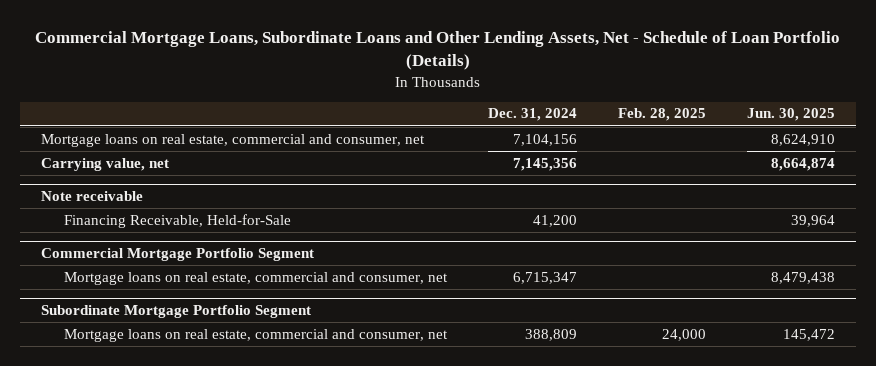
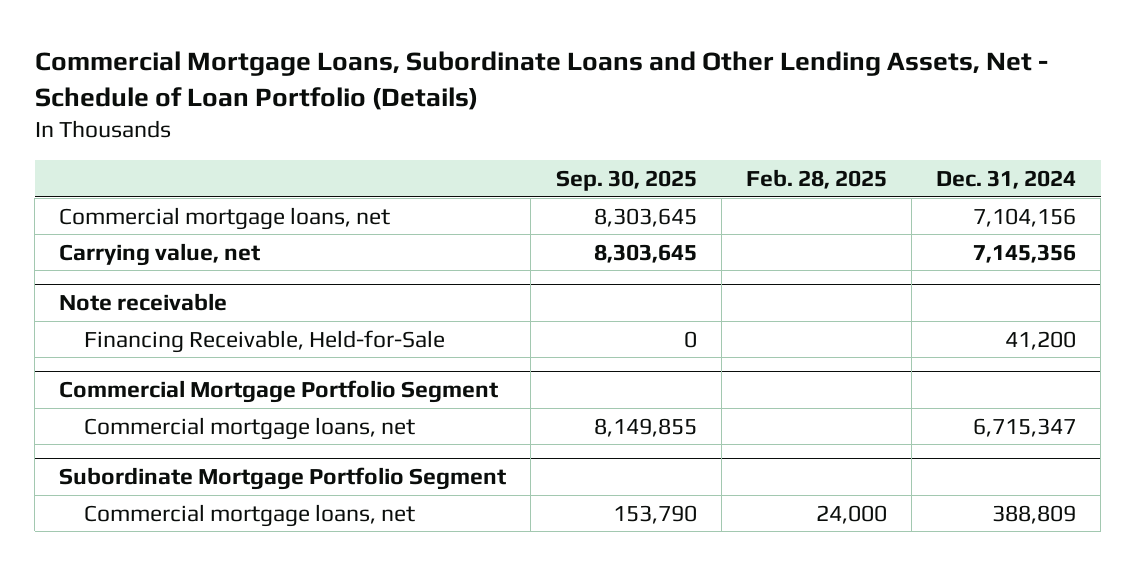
- | Dec. 31, 2024 | Feb. 28, 2025 | Jun. 30, 2025
+ | Sep. 30, 2025 | Feb. 28, 2025 | Dec. 31, 2024
- Mortgage loans on real estate, commercial and consumer, net | 7,104,156 | | 8,624,910
+ Commercial mortgage loans, net | 8,303,645 | | 7,104,156
@ Commercial Mortgage Portfolio Segment
- Mortgage loans on real estate, commercial and consumer, net | 6,715,347 | | 8,479,438
+ Commercial mortgage loans, net | 8,149,855 | | 6,715,347
@ Subordinate Mortgage Portfolio Segment
- Mortgage loans on real estate, commercial and consumer, net | 388,809 | 24,000 | 145,472
+ Commercial mortgage loans, net | 153,790 | 24,000 | 388,809

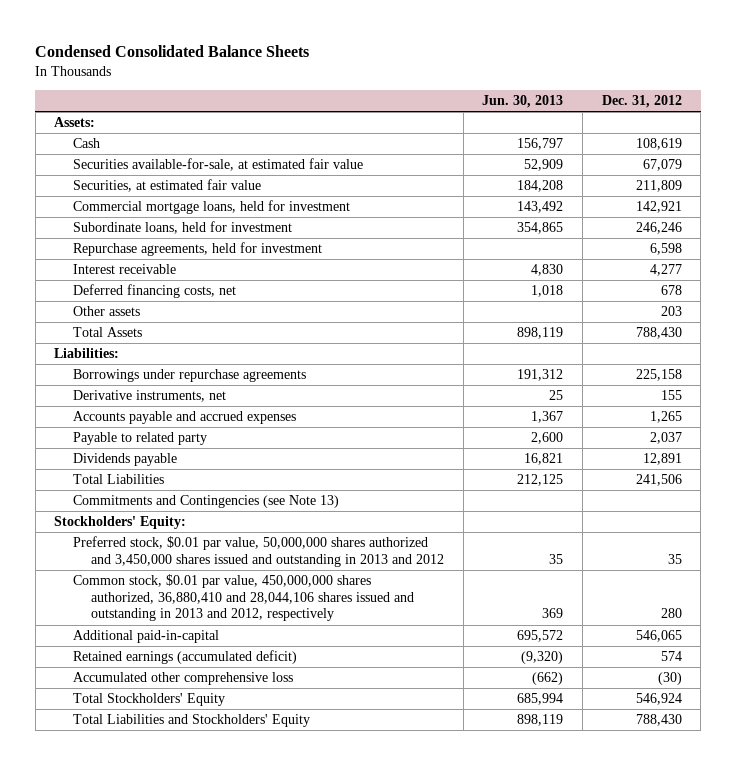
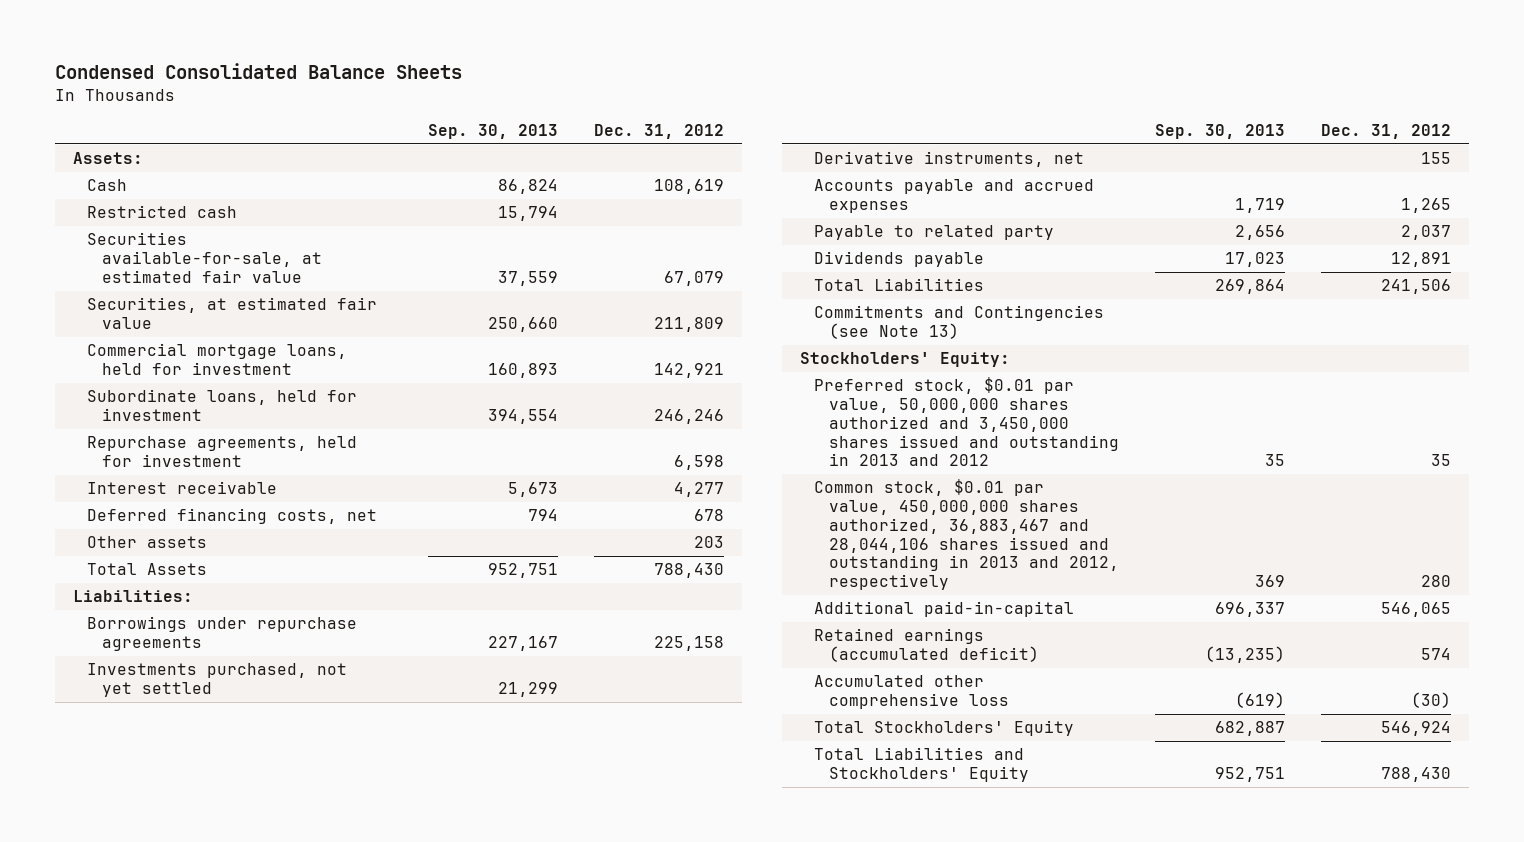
- | Jun. 30, 2013 | Dec. 31, 2012
+ | Sep. 30, 2013 | Dec. 31, 2012
+ Restricted cash | 15,794 |
+ Investments purchased, not yet settled | 21,299 |
- Common stock, $0.01 par value, 450,000,000 shares authorized, 36,880,410 and 28,044,106 shares issued and outstanding in 2013 and 2012, respectively | 369 | 280
+ Common stock, $0.01 par value, 450,000,000 shares authorized, 36,883,467 and 28,044,106 shares issued and outstanding in 2013 and 2012, respectively | 369 | 280

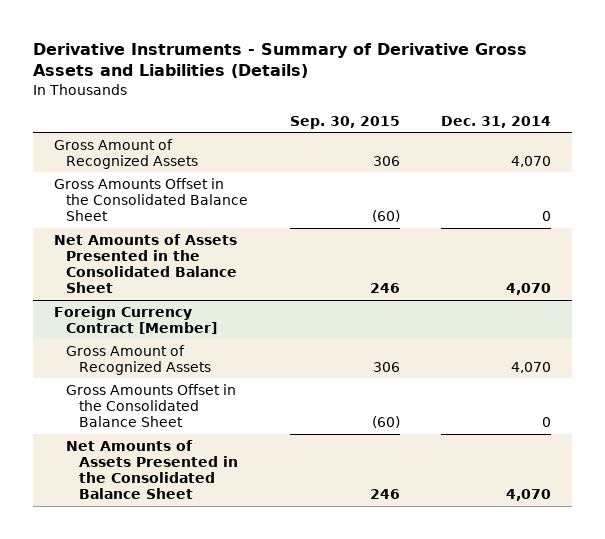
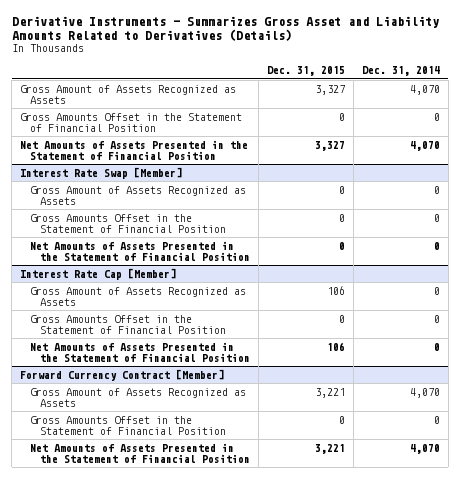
- Derivative Instruments - Summary of Derivative Gross Assets and Liabilities (Details)
+ Derivative Instruments - Summarizes Gross Asset and Liability Amounts Related to Derivatives (Details)
- | Sep. 30, 2015 | Dec. 31, 2014
+ | Dec. 31, 2015 | Dec. 31, 2014
- Gross Amount of Recognized Assets | 306 | 4,070
- Gross Amounts Offset in the Consolidated Balance Sheet | (60) | 0
- Net Amounts of Assets Presented in the Consolidated Balance Sheet | 246 | 4,070
- Foreign Currency Contract [Member]
- Gross Amount of Recognized Assets | 306 | 4,070
- Gross Amounts Offset in the Consolidated Balance Sheet | (60) | 0
- Net Amounts of Assets Presented in the Consolidated Balance Sheet | 246 | 4,070
+ Gross Amount of Assets Recognized as Assets | 3,327 | 4,070
+ Gross Amounts Offset in the Statement of Financial Position | 0 | 0
+ Net Amounts of Assets Presented in the Statement of Financial Position | 3,327 | 4,070
+ Interest Rate Swap [Member]
+ Gross Amount of Assets Recognized as Assets | 0 | 0
+ Gross Amounts Offset in the Statement of Financial Position | 0 | 0
+ Net Amounts of Assets Presented in the Statement of Financial Position | 0 | 0
+ Interest Rate Cap [Member]
+ Gross Amount of Assets Recognized as Assets | 106 | 0
+ Gross Amounts Offset in the Statement of Financial Position | 0 | 0
+ Net Amounts of Assets Presented in the Statement of Financial Position | 106 | 0
+ Forward Currency Contract [Member]
+ Gross Amount of Assets Recognized as Assets | 3,221 | 4,070
+ Gross Amounts Offset in the Statement of Financial Position | 0 | 0
+ Net Amounts of Assets Presented in the Statement of Financial Position | 3,221 | 4,070

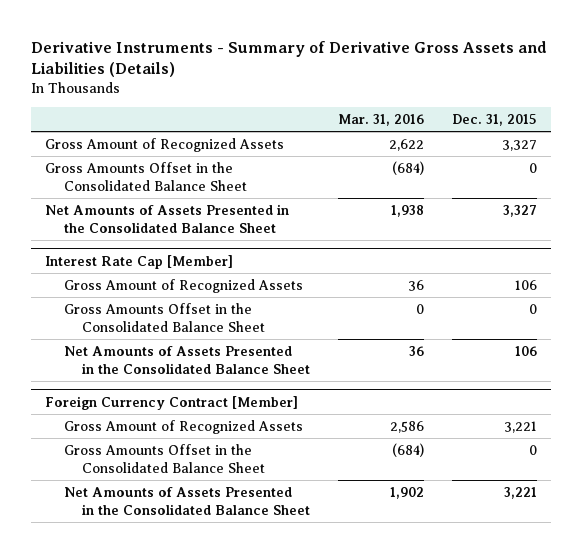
- Derivative Instruments - Summarizes Gross Asset and Liability Amounts Related to Derivatives (Details)
+ Derivative Instruments - Summary of Derivative Gross Assets and Liabilities (Details)
- | Dec. 31, 2015 | Dec. 31, 2014
+ | Mar. 31, 2016 | Dec. 31, 2015
- Gross Amount of Assets Recognized as Assets | 3,327 | 4,070
- Gross Amounts Offset in the Statement of Financial Position | 0 | 0
- Net Amounts of Assets Presented in the Statement of Financial Position | 3,327 | 4,070
- Interest Rate Swap [Member]
- Gross Amount of Assets Recognized as Assets | 0 | 0
- Gross Amounts Offset in the Statement of Financial Position | 0 | 0
- Net Amounts of Assets Presented in the Statement of Financial Position | 0 | 0
+ Gross Amount of Recognized Assets | 2,622 | 3,327
+ Gross Amounts Offset in the Consolidated Balance Sheet | (684) | 0
+ Net Amounts of Assets Presented in the Consolidated Balance Sheet | 1,938 | 3,327
@ Interest Rate Cap [Member]
- Gross Amount of Assets Recognized as Assets | 106 | 0
- Gross Amounts Offset in the Statement of Financial Position | 0 | 0
- Net Amounts of Assets Presented in the Statement of Financial Position | 106 | 0
- Forward Currency Contract [Member]
- Gross Amount of Assets Recognized as Assets | 3,221 | 4,070
- Gross Amounts Offset in the Statement of Financial Position | 0 | 0
- Net Amounts of Assets Presented in the Statement of Financial Position | 3,221 | 4,070
@ Interest Rate Cap [Member]
+ Gross Amount of Recognized Assets | 36 | 106
+ Gross Amounts Offset in the Consolidated Balance Sheet | 0 | 0
+ Net Amounts of Assets Presented in the Consolidated Balance Sheet | 36 | 106
+ Foreign Currency Contract [Member]
+ Gross Amount of Recognized Assets | 2,586 | 3,221
+ Gross Amounts Offset in the Consolidated Balance Sheet | (684) | 0
+ Net Amounts of Assets Presented in the Consolidated Balance Sheet | 1,902 | 3,221

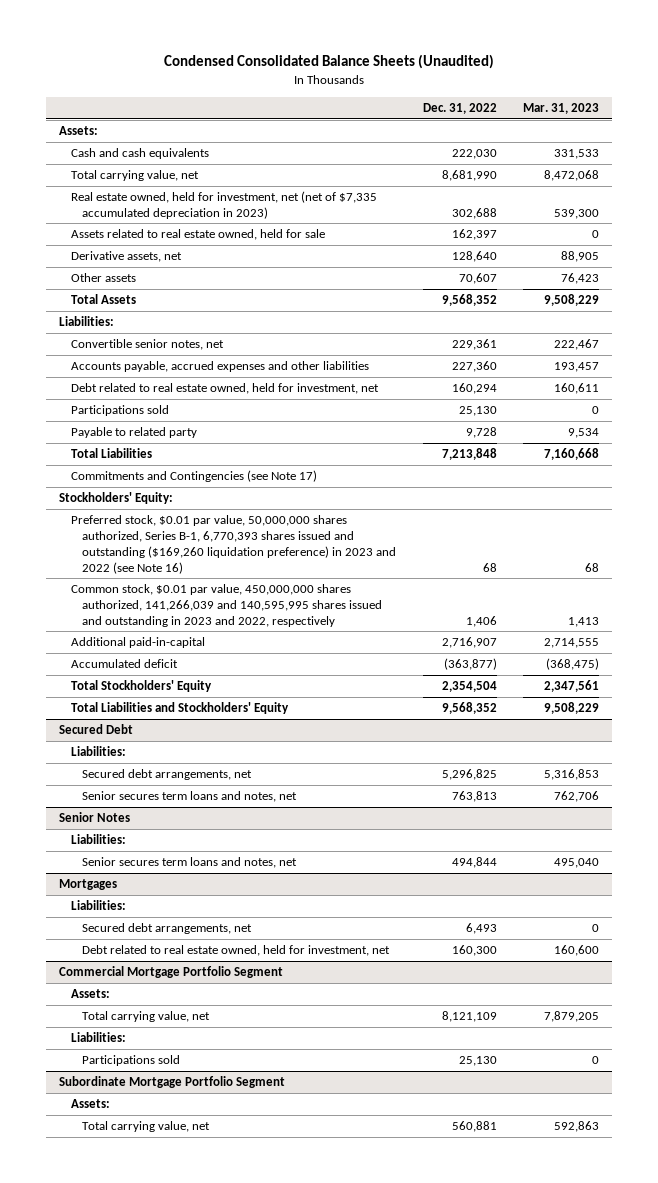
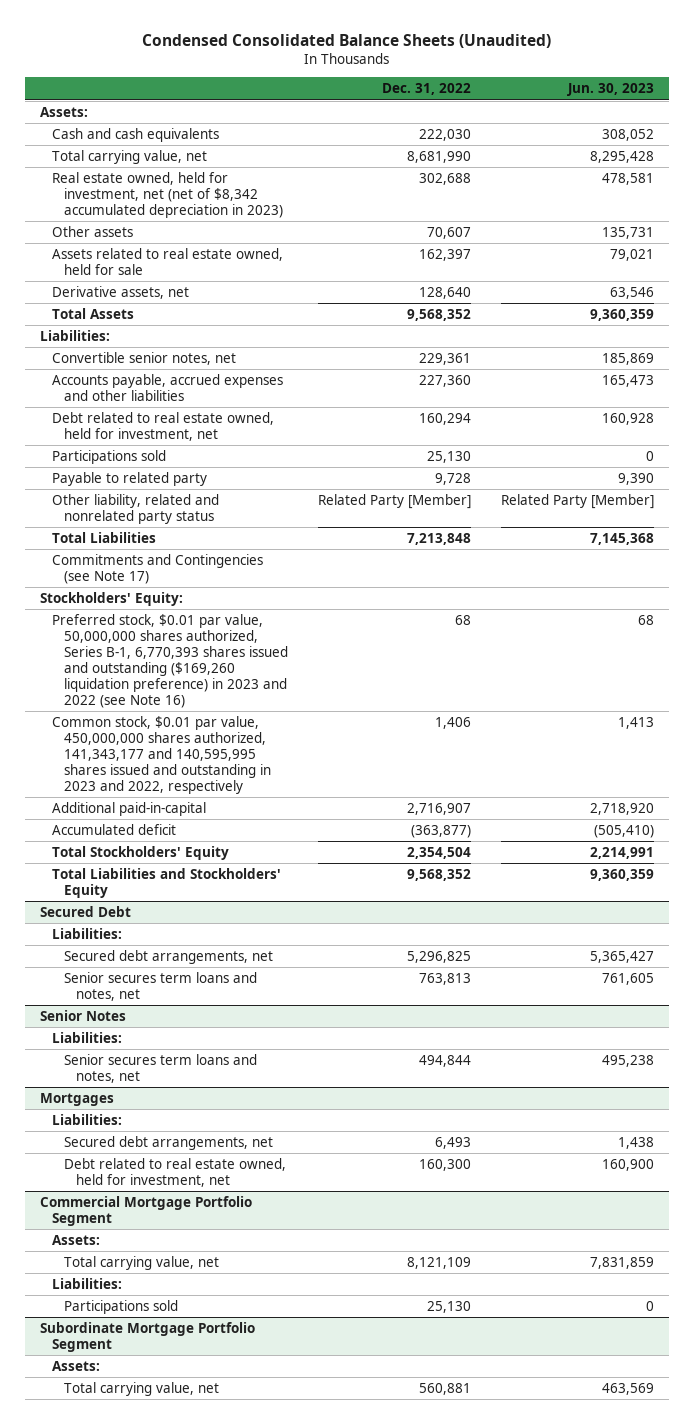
- | Dec. 31, 2022 | Mar. 31, 2023
+ | Dec. 31, 2022 | Jun. 30, 2023
- Real estate owned, held for investment, net (net of $7,335 accumulated depreciation in 2023) | 302,688 | 539,300
+ Real estate owned, held for investment, net (net of $8,342 accumulated depreciation in 2023) | 302,688 | 478,581
moved up: Other assets | 70,607 | 135,731
+ Other liability, related and nonrelated party status | Related Party [Member] | Related Party [Member]
- Common stock, $0.01 par value, 450,000,000 shares authorized, 141,266,039 and 140,595,995 shares issued and outstanding in 2023 and 2022, respectively | 1,406 | 1,413
+ Common stock, $0.01 par value, 450,000,000 shares authorized, 141,343,177 and 140,595,995 shares issued and outstanding in 2023 and 2022, respectively | 1,406 | 1,413

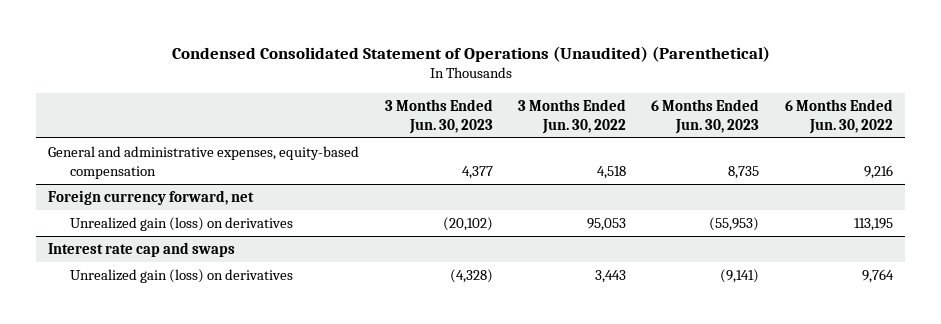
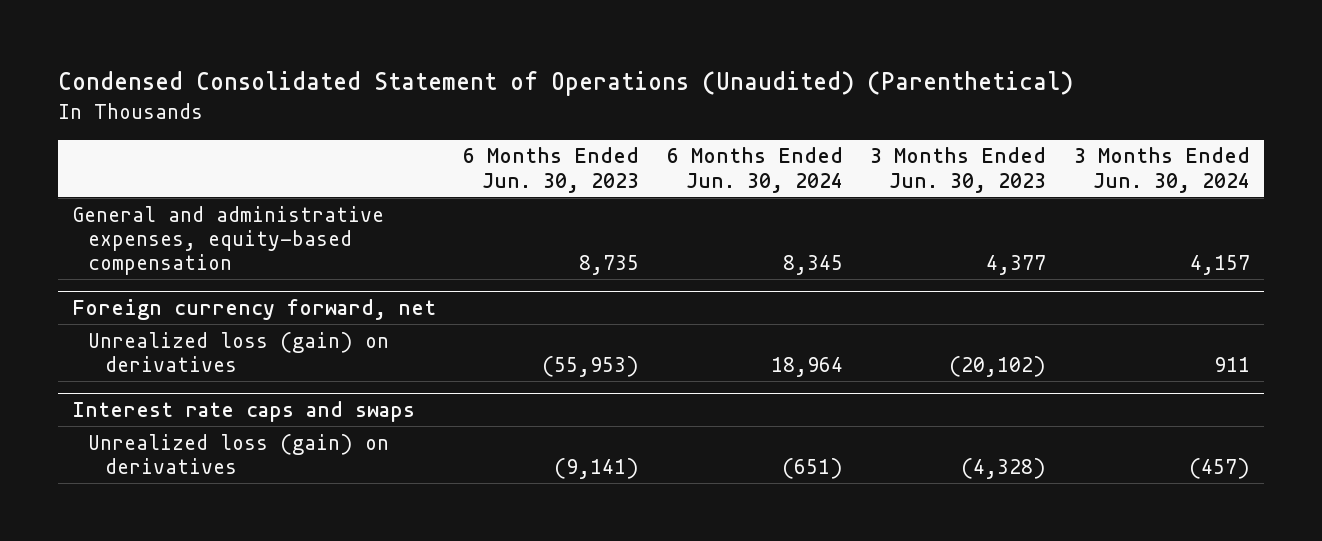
- | 3 Months Ended Jun. 30, 2023 | 3 Months Ended Jun. 30, 2022 | 6 Months Ended Jun. 30, 2023 | 6 Months Ended Jun. 30, 2022
+ | 6 Months Ended Jun. 30, 2023 | 6 Months Ended Jun. 30, 2024 | 3 Months Ended Jun. 30, 2023 | 3 Months Ended Jun. 30, 2024
@ Foreign currency forward, net
- Unrealized gain (loss) on derivatives | (20,102) | 95,053 | (55,953) | 113,195
- Interest rate cap and swaps
- Unrealized gain (loss) on derivatives | (4,328) | 3,443 | (9,141) | 9,764
@ Foreign currency forward, net
+ Unrealized loss (gain) on derivatives | (55,953) | 18,964 | (20,102) | 911
+ Interest rate caps and swaps
+ Unrealized loss (gain) on derivatives | (9,141) | (651) | (4,328) | (457)

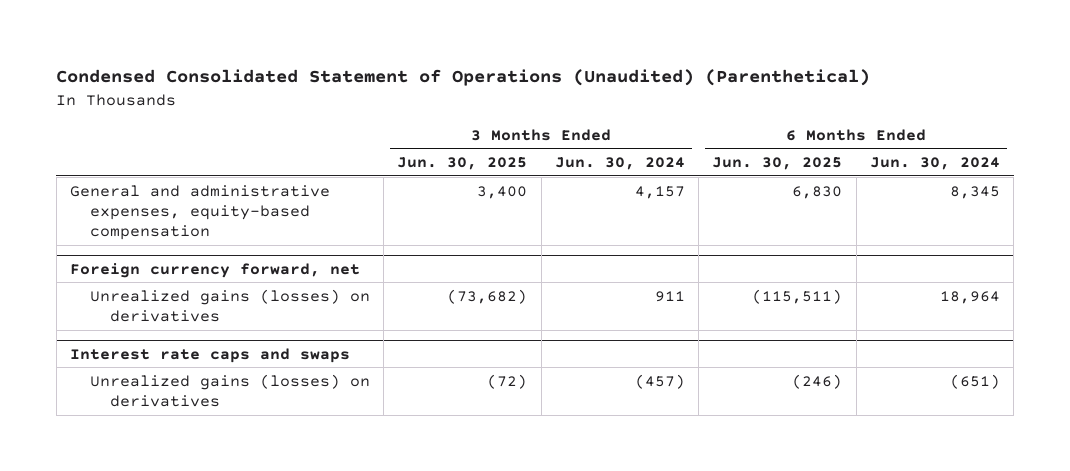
- | 6 Months Ended Jun. 30, 2023 | 6 Months Ended Jun. 30, 2024 | 3 Months Ended Jun. 30, 2023 | 3 Months Ended Jun. 30, 2024
+ | 3 Months Ended Jun. 30, 2025 | 3 Months Ended Jun. 30, 2024 | 6 Months Ended Jun. 30, 2025 | 6 Months Ended Jun. 30, 2024
@ Foreign currency forward, net
- Unrealized loss (gain) on derivatives | (55,953) | 18,964 | (20,102) | 911
+ Unrealized gains (losses) on derivatives | (73,682) | 911 | (115,511) | 18,964
@ Interest rate caps and swaps
- Unrealized loss (gain) on derivatives | (9,141) | (651) | (4,328) | (457)
+ Unrealized gains (losses) on derivatives | (72) | (457) | (246) | (651)

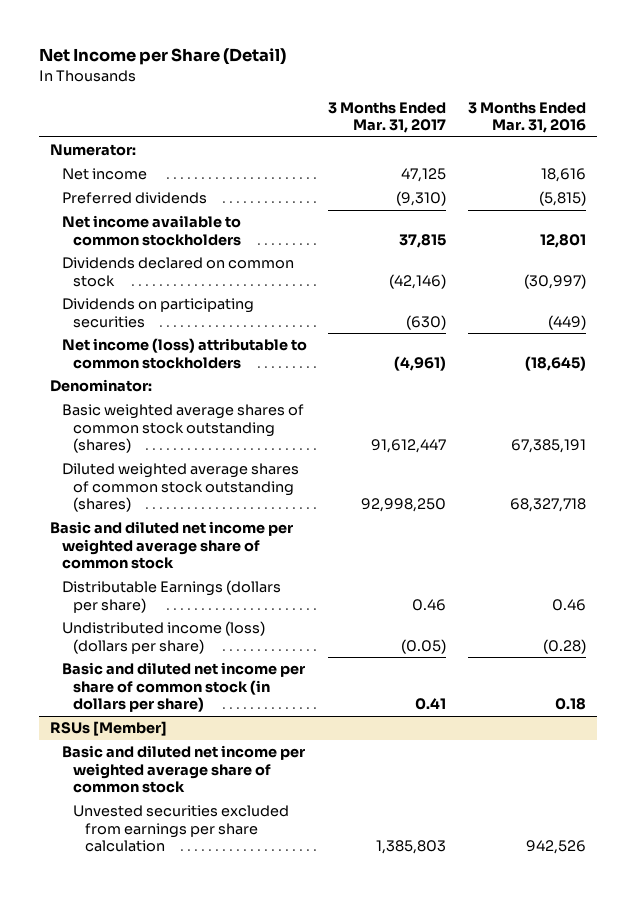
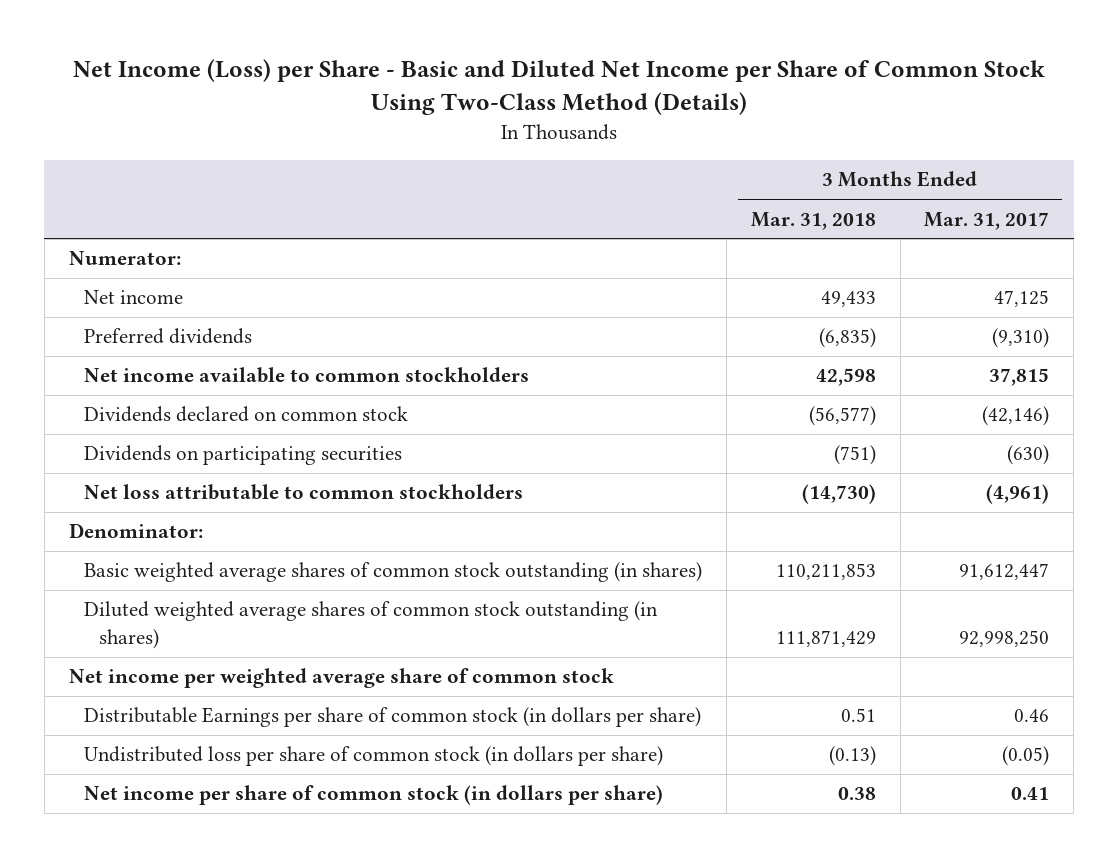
- Net Income per Share (Detail)
+ Net Income (Loss) per Share - Basic and Diluted Net Income per Share of Common Stock Using Two-Class Method (Details)
- | 3 Months Ended Mar. 31, 2017 | 3 Months Ended Mar. 31, 2016
+ | 3 Months Ended Mar. 31, 2018 | 3 Months Ended Mar. 31, 2017
- Net income (loss) attributable to common stockholders | (4,961) | (18,645)
+ Net loss attributable to common stockholders | (14,730) | (4,961)
- Basic weighted average shares of common stock outstanding (shares) | 91,612,447 | 67,385,191
- Diluted weighted average shares of common stock outstanding (shares) | 92,998,250 | 68,327,718
- Basic and diluted net income per weighted average share of common stock
- Distributable Earnings (dollars per share) | 0.46 | 0.46
- Undistributed income (loss) (dollars per share) | (0.05) | (0.28)
- Basic and diluted net income per share of common stock (in dollars per share) | 0.41 | 0.18
- RSUs [Member]
- Basic and diluted net income per weighted average share of common stock
- Unvested securities excluded from earnings per share calculation | 1,385,803 | 942,526
+ Basic weighted average shares of common stock outstanding (in shares) | 110,211,853 | 91,612,447
+ Diluted weighted average shares of common stock outstanding (in shares) | 111,871,429 | 92,998,250
+ Net income per weighted average share of common stock
+ Distributable Earnings per share of common stock (in dollars per share) | 0.51 | 0.46
+ Undistributed loss per share of common stock (in dollars per share) | (0.13) | (0.05)
+ Net income per share of common stock (in dollars per share) | 0.38 | 0.41

